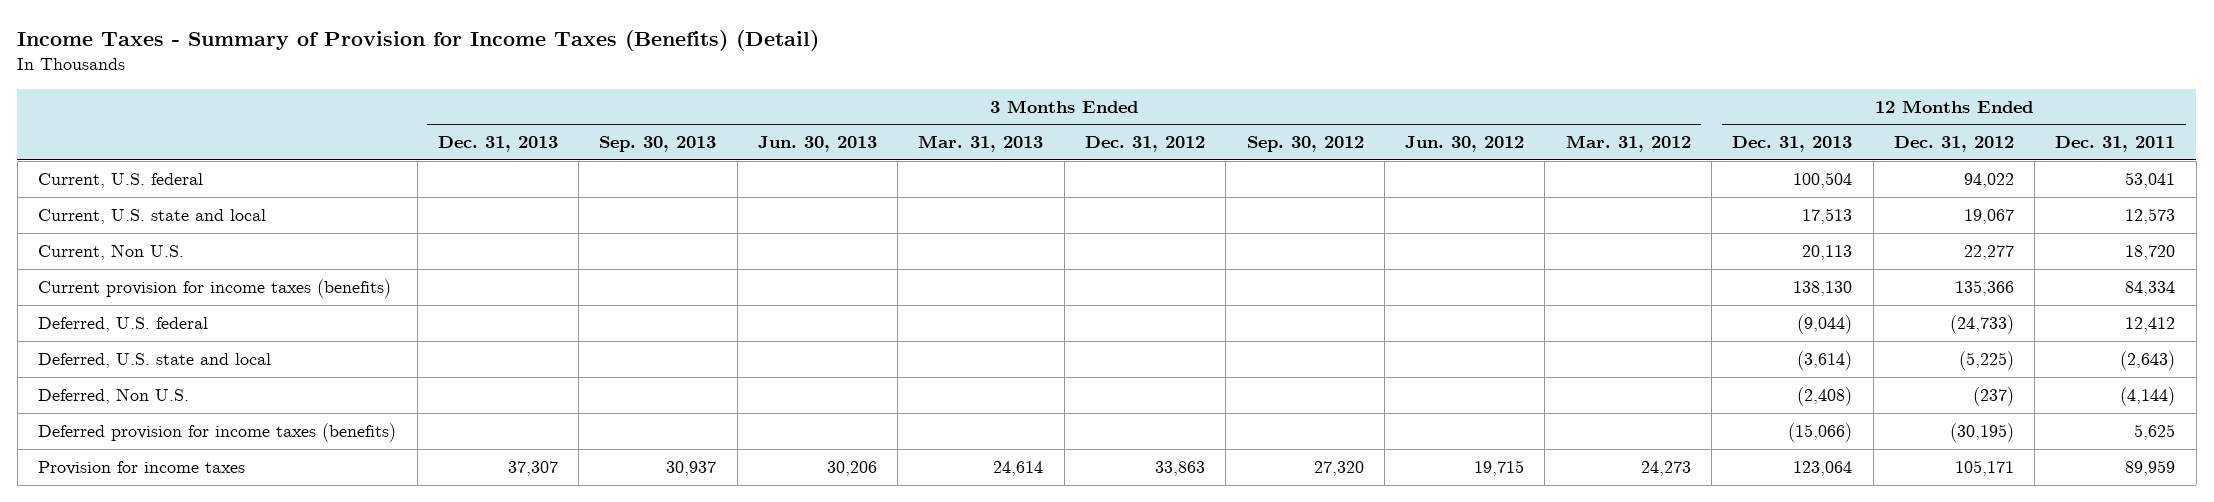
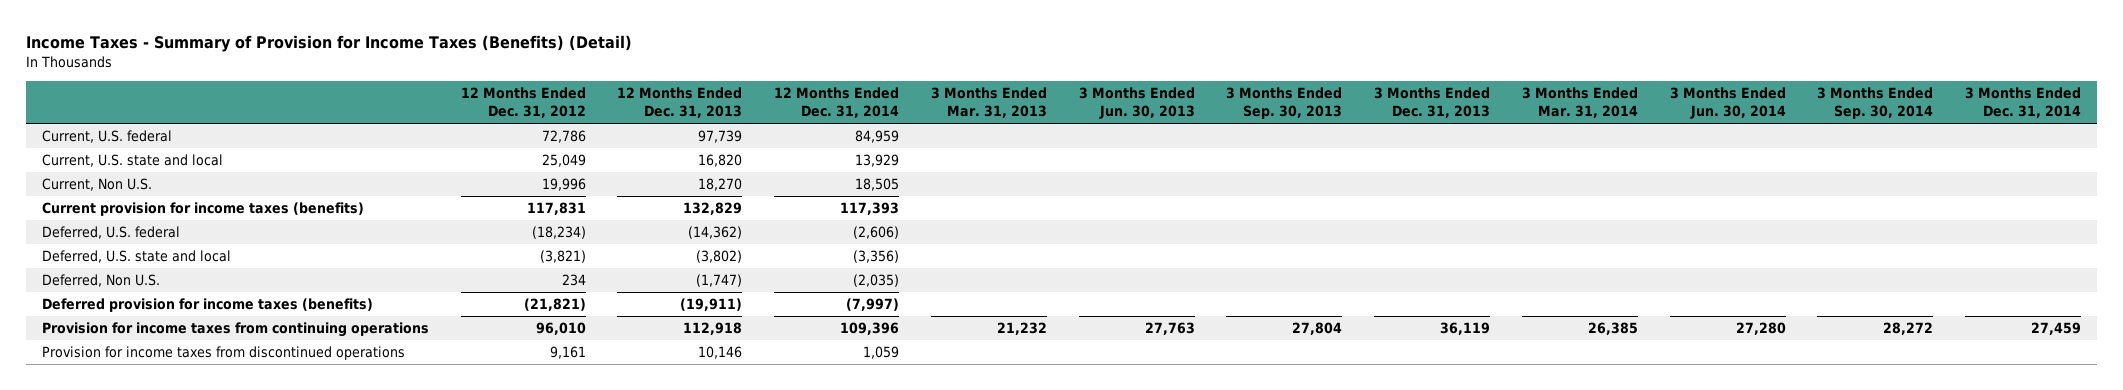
- | 3 Months Ended Dec. 31, 2013 | 3 Months Ended Sep. 30, 2013 | 3 Months Ended Jun. 30, 2013 | 3 Months Ended Mar. 31, 2013 | 3 Months Ended Dec. 31, 2012 | 3 Months Ended Sep. 30, 2012 | 3 Months Ended Jun. 30, 2012 | 3 Months Ended Mar. 31, 2012 | 12 Months Ended Dec. 31, 2013 | 12 Months Ended Dec. 31, 2012 | 12 Months Ended Dec. 31, 2011
+ | 12 Months Ended Dec. 31, 2012 | 12 Months Ended Dec. 31, 2013 | 12 Months Ended Dec. 31, 2014 | 3 Months Ended Mar. 31, 2013 | 3 Months Ended Jun. 30, 2013 | 3 Months Ended Sep. 30, 2013 | 3 Months Ended Dec. 31, 2013 | 3 Months Ended Mar. 31, 2014 | 3 Months Ended Jun. 30, 2014 | 3 Months Ended Sep. 30, 2014 | 3 Months Ended Dec. 31, 2014
- Current, U.S. federal | | | | | | | | | 100,504 | 94,022 | 53,041
- Current, U.S. state and local | | | | | | | | | 17,513 | 19,067 | 12,573
- Current, Non U.S. | | | | | | | | | 20,113 | 22,277 | 18,720
- Current provision for income taxes (benefits) | | | | | | | | | 138,130 | 135,366 | 84,334
- Deferred, U.S. federal | | | | | | | | | (9,044) | (24,733) | 12,412
- Deferred, U.S. state and local | | | | | | | | | (3,614) | (5,225) | (2,643)
- Deferred, Non U.S. | | | | | | | | | (2,408) | (237) | (4,144)
- Deferred provision for income taxes (benefits) | | | | | | | | | (15,066) | (30,195) | 5,625
- Provision for income taxes | 37,307 | 30,937 | 30,206 | 24,614 | 33,863 | 27,320 | 19,715 | 24,273 | 123,064 | 105,171 | 89,959
+ Current, U.S. federal | 72,786 | 97,739 | 84,959 | | | | | | | |
+ Current, U.S. state and local | 25,049 | 16,820 | 13,929 | | | | | | | |
+ Current, Non U.S. | 19,996 | 18,270 | 18,505 | | | | | | | |
+ Current provision for income taxes (benefits) | 117,831 | 132,829 | 117,393 | | | | | | | |
+ Deferred, U.S. federal | (18,234) | (14,362) | (2,606) | | | | | | | |
+ Deferred, U.S. state and local | (3,821) | (3,802) | (3,356) | | | | | | | |
+ Deferred, Non U.S. | 234 | (1,747) | (2,035) | | | | | | | |
+ Deferred provision for income taxes (benefits) | (21,821) | (19,911) | (7,997) | | | | | | | |
+ Provision for income taxes from continuing operations | 96,010 | 112,918 | 109,396 | 21,232 | 27,763 | 27,804 | 36,119 | 26,385 | 27,280 | 28,272 | 27,459
+ Provision for income taxes from discontinued operations | 9,161 | 10,146 | 1,059 | | | | | | | |

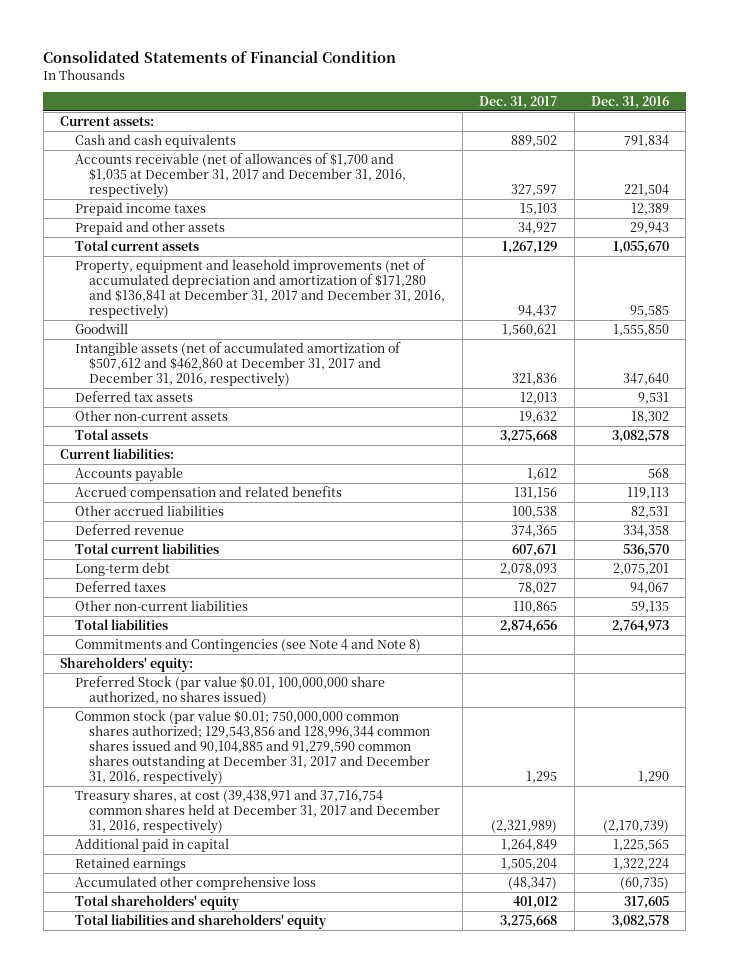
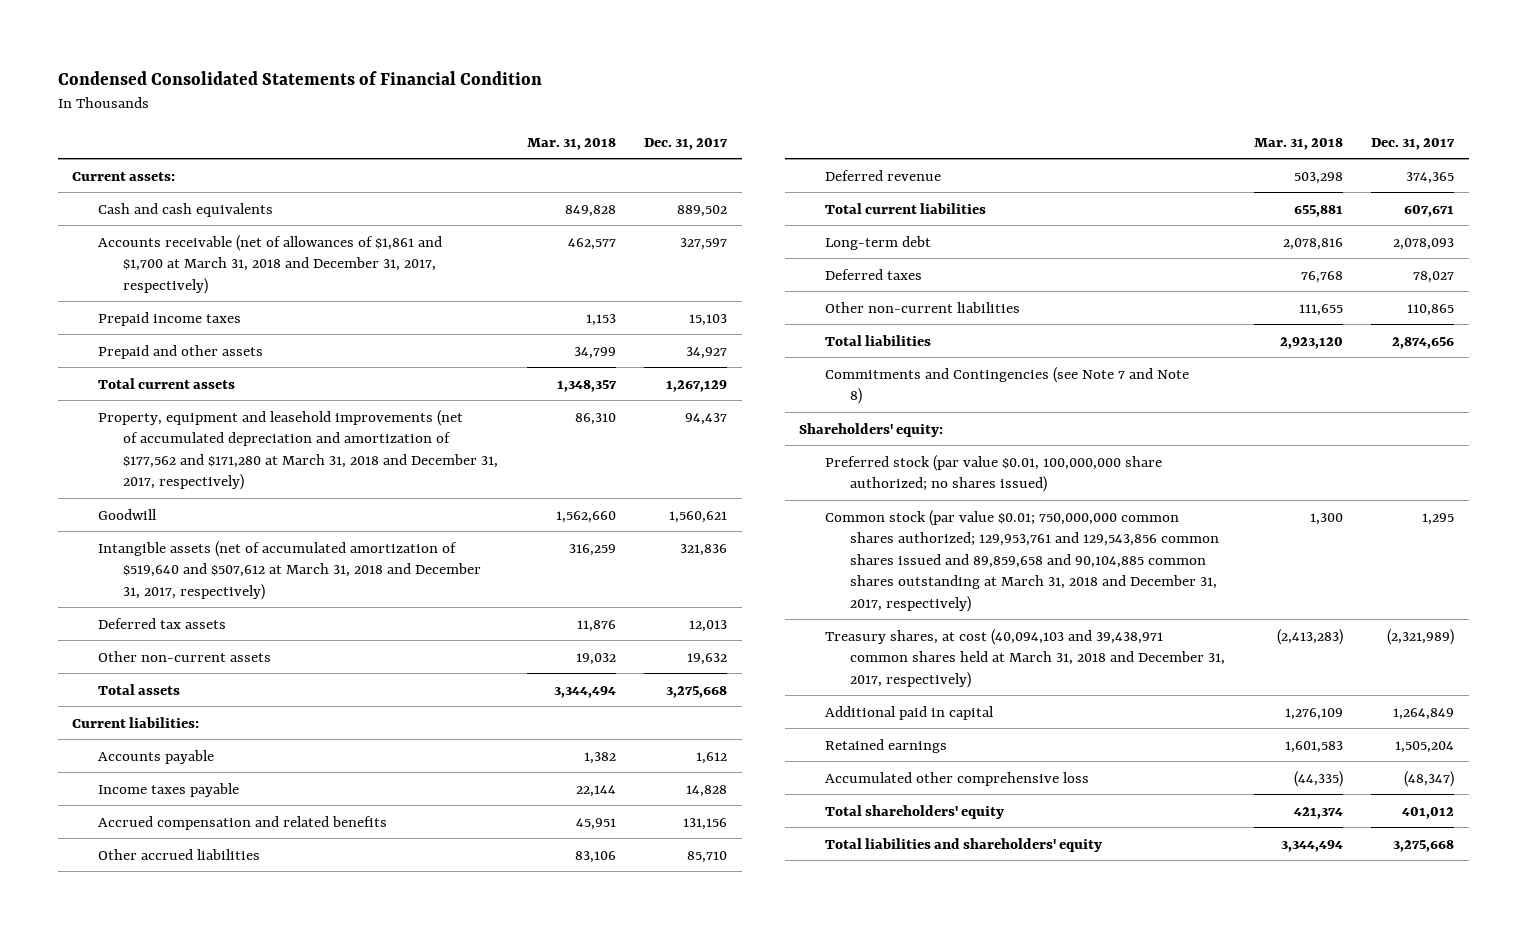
- Consolidated Statements of Financial Condition
+ Condensed Consolidated Statements of Financial Condition
- | Dec. 31, 2017 | Dec. 31, 2016
+ | Mar. 31, 2018 | Dec. 31, 2017
- Accounts receivable (net of allowances of $1,700 and $1,035 at December 31, 2017 and December 31, 2016, respectively) | 327,597 | 221,504
+ Accounts receivable (net of allowances of $1,861 and $1,700 at March 31, 2018 and December 31, 2017, respectively) | 462,577 | 327,597
- Property, equipment and leasehold improvements (net of accumulated depreciation and amortization of $171,280 and $136,841 at December 31, 2017 and December 31, 2016, respectively) | 94,437 | 95,585
+ Property, equipment and leasehold improvements (net of accumulated depreciation and amortization of $177,562 and $171,280 at March 31, 2018 and December 31, 2017, respectively) | 86,310 | 94,437
- Intangible assets (net of accumulated amortization of $507,612 and $462,860 at December 31, 2017 and December 31, 2016, respectively) | 321,836 | 347,640
+ Intangible assets (net of accumulated amortization of $519,640 and $507,612 at March 31, 2018 and December 31, 2017, respectively) | 316,259 | 321,836
+ Income taxes payable | 22,144 | 14,828
- Other accrued liabilities | 100,538 | 82,531
+ Other accrued liabilities | 83,106 | 85,710
- Commitments and Contingencies (see Note 4 and Note 8)
+ Commitments and Contingencies (see Note 7 and Note 8)
- Preferred Stock (par value $0.01, 100,000,000 share authorized, no shares issued)
- Common stock (par value $0.01; 750,000,000 common shares authorized; 129,543,856 and 128,996,344 common shares issued and 90,104,885 and 91,279,590 common shares outstanding at December 31, 2017 and December 31, 2016, respectively) | 1,295 | 1,290
- Treasury shares, at cost (39,438,971 and 37,716,754 common shares held at December 31, 2017 and December 31, 2016, respectively) | (2,321,989) | (2,170,739)
+ Preferred stock (par value $0.01, 100,000,000 share authorized; no shares issued)
+ Common stock (par value $0.01; 750,000,000 common shares authorized; 129,953,761 and 129,543,856 common shares issued and 89,859,658 and 90,104,885 common shares outstanding at March 31, 2018 and December 31, 2017, respectively) | 1,300 | 1,295
+ Treasury shares, at cost (40,094,103 and 39,438,971 common shares held at March 31, 2018 and December 31, 2017, respectively) | (2,413,283) | (2,321,989)

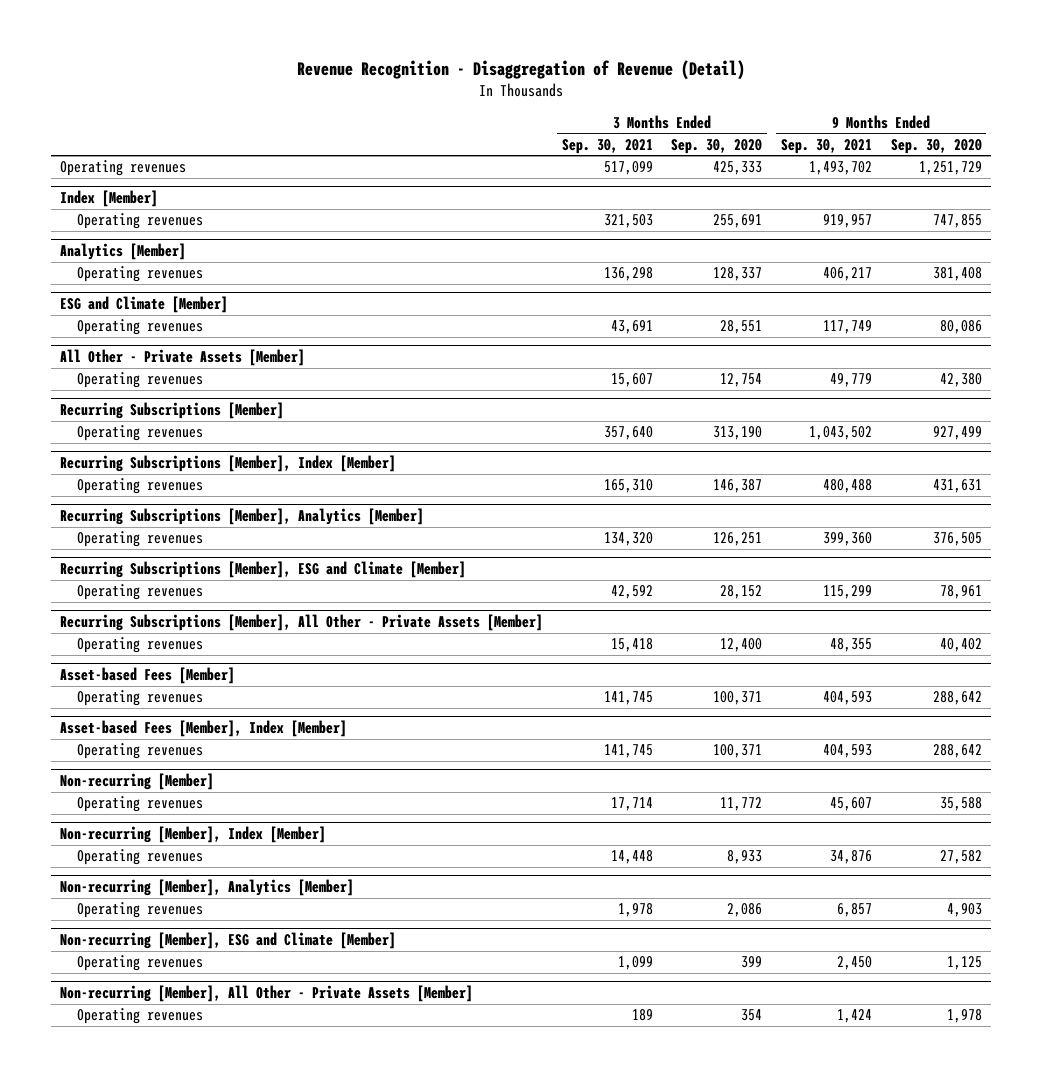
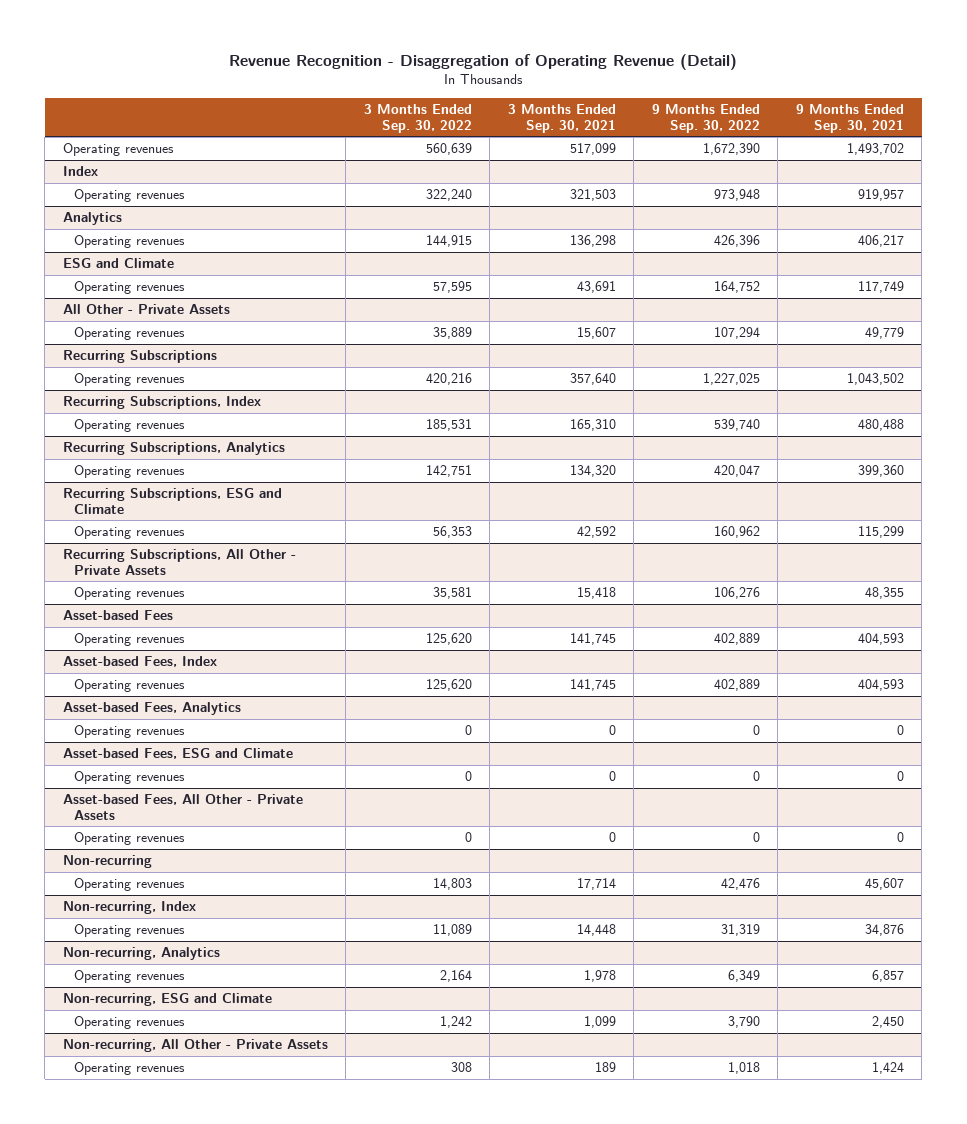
- Revenue Recognition - Disaggregation of Revenue (Detail)
+ Revenue Recognition - Disaggregation of Operating Revenue (Detail)
- | 3 Months Ended Sep. 30, 2021 | 3 Months Ended Sep. 30, 2020 | 9 Months Ended Sep. 30, 2021 | 9 Months Ended Sep. 30, 2020
+ | 3 Months Ended Sep. 30, 2022 | 3 Months Ended Sep. 30, 2021 | 9 Months Ended Sep. 30, 2022 | 9 Months Ended Sep. 30, 2021
- Index [Member]
+ Index
- Analytics [Member]
+ Analytics
- ESG and Climate [Member]
+ ESG and Climate
- All Other - Private Assets [Member]
+ All Other - Private Assets
- Recurring Subscriptions [Member]
+ Recurring Subscriptions
- Recurring Subscriptions [Member], Index [Member]
+ Recurring Subscriptions, Index
- Recurring Subscriptions [Member], Analytics [Member]
+ Recurring Subscriptions, Analytics
- Recurring Subscriptions [Member], ESG and Climate [Member]
+ Recurring Subscriptions, ESG and Climate
- Recurring Subscriptions [Member], All Other - Private Assets [Member]
+ Recurring Subscriptions, All Other - Private Assets
- Asset-based Fees [Member]
+ Asset-based Fees
- Asset-based Fees [Member], Index [Member]
+ Asset-based Fees, Index
- Non-recurring [Member]
+ Asset-based Fees, Analytics
+ Operating revenues | 0 | 0 | 0 | 0
+ Asset-based Fees, ESG and Climate
+ Operating revenues | 0 | 0 | 0 | 0
+ Asset-based Fees, All Other - Private Assets
+ Operating revenues | 0 | 0 | 0 | 0
+ Non-recurring
- Non-recurring [Member], Index [Member]
+ Non-recurring, Index
- Non-recurring [Member], Analytics [Member]
+ Non-recurring, Analytics
- Non-recurring [Member], ESG and Climate [Member]
+ Non-recurring, ESG and Climate
- Non-recurring [Member], All Other - Private Assets [Member]
+ Non-recurring, All Other - Private Assets

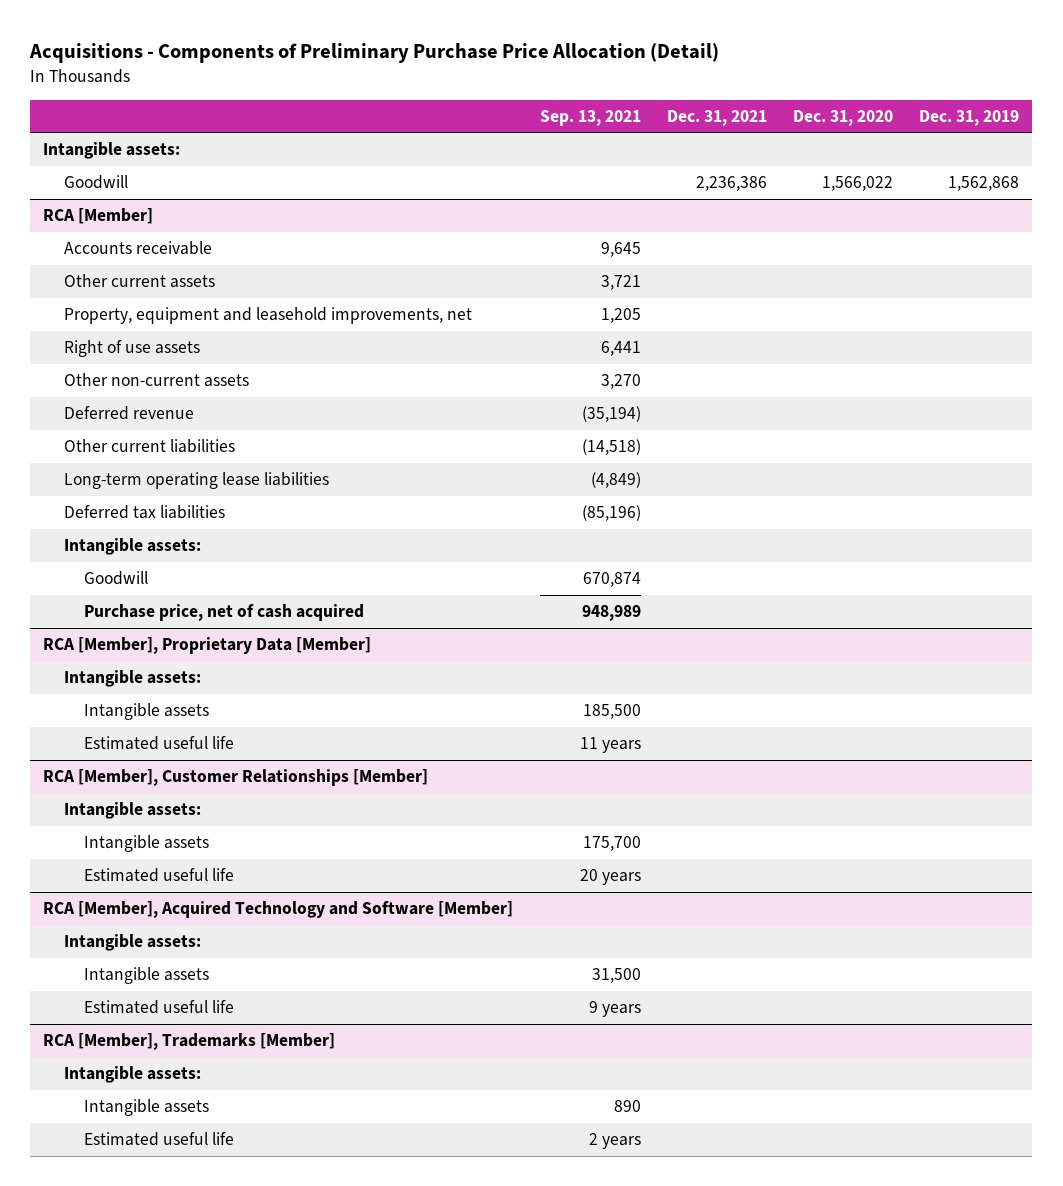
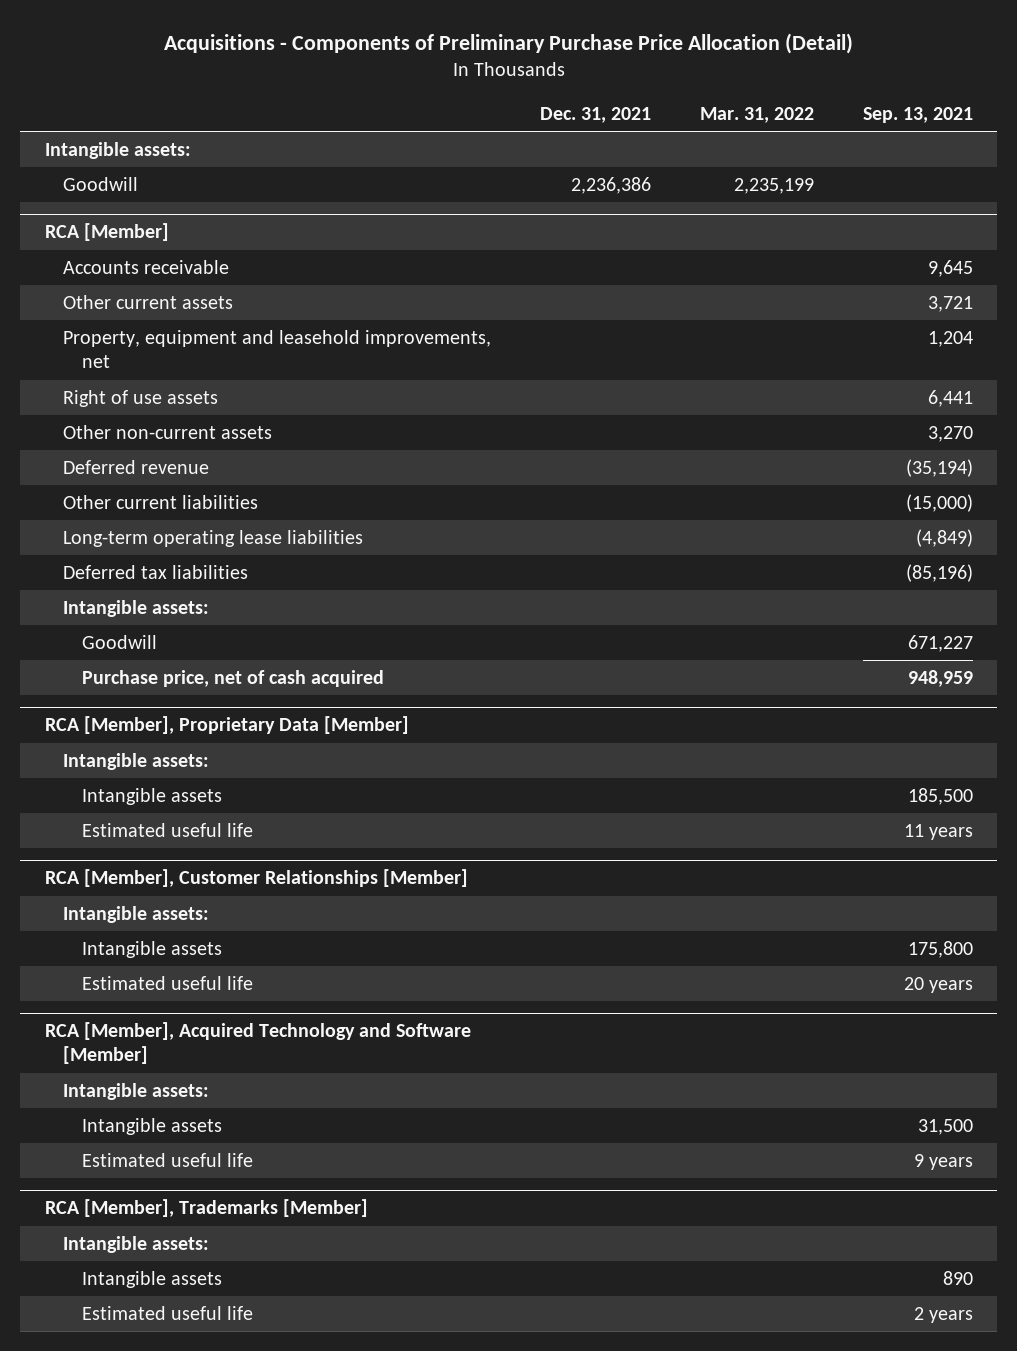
- | Sep. 13, 2021 | Dec. 31, 2021 | Dec. 31, 2020 | Dec. 31, 2019
+ | Dec. 31, 2021 | Mar. 31, 2022 | Sep. 13, 2021
@ RCA [Member]
- Property, equipment and leasehold improvements, net | 1,205 | | |
+ Property, equipment and leasehold improvements, net | | | 1,204
- Other current liabilities | (14,518) | | |
+ Other current liabilities | | | (15,000)
- Goodwill | 670,874 | | |
- Purchase price, net of cash acquired | 948,989 | | |
+ Goodwill | | | 671,227
+ Purchase price, net of cash acquired | | | 948,959
@ RCA [Member], Customer Relationships [Member]
- Intangible assets | 175,700 | | |
+ Intangible assets | | | 175,800

